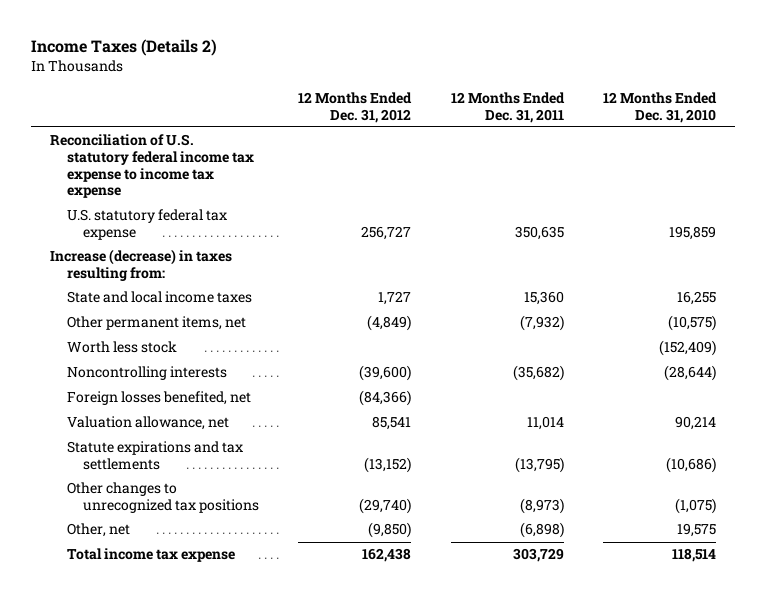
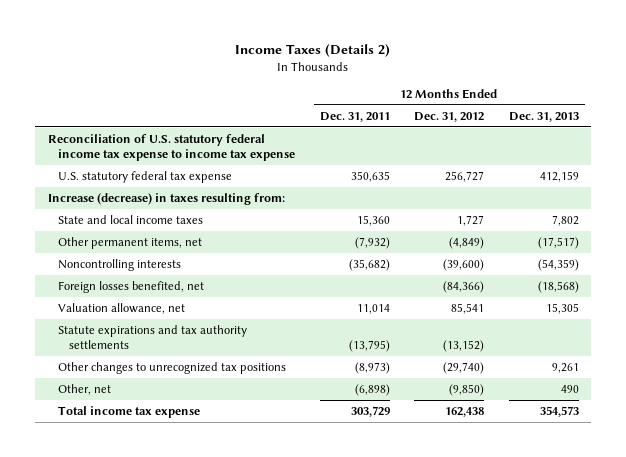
- | 12 Months Ended Dec. 31, 2012 | 12 Months Ended Dec. 31, 2011 | 12 Months Ended Dec. 31, 2010
+ | 12 Months Ended Dec. 31, 2011 | 12 Months Ended Dec. 31, 2012 | 12 Months Ended Dec. 31, 2013
- Worth less stock | | | (152,409)
- Statute expirations and tax settlements | (13,152) | (13,795) | (10,686)
+ Statute expirations and tax authority settlements | (13,795) | (13,152) |

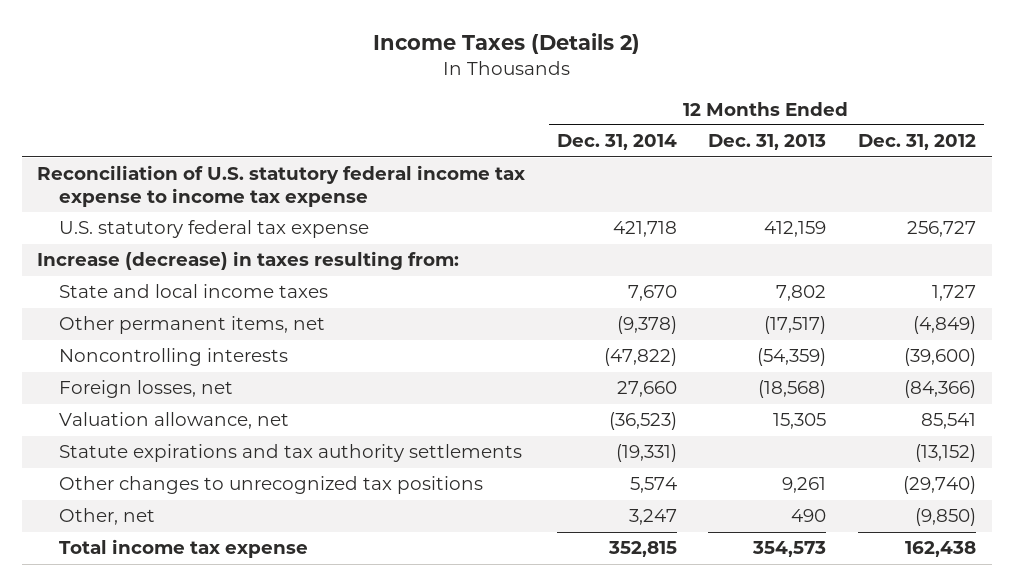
- | 12 Months Ended Dec. 31, 2011 | 12 Months Ended Dec. 31, 2012 | 12 Months Ended Dec. 31, 2013
+ | 12 Months Ended Dec. 31, 2014 | 12 Months Ended Dec. 31, 2013 | 12 Months Ended Dec. 31, 2012
- Foreign losses benefited, net | | (84,366) | (18,568)
+ Foreign losses, net | 27,660 | (18,568) | (84,366)

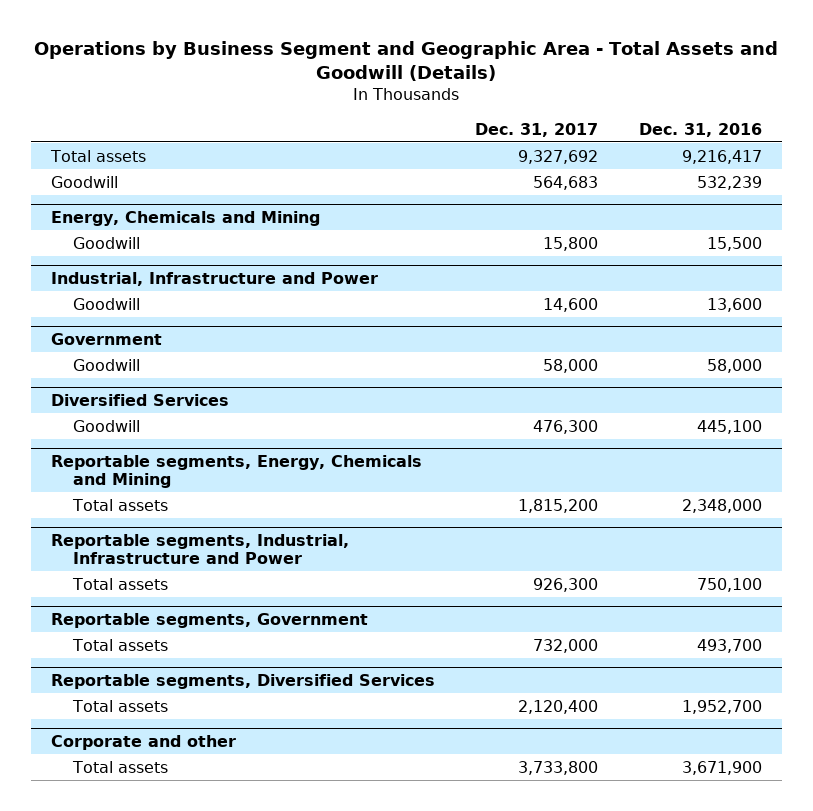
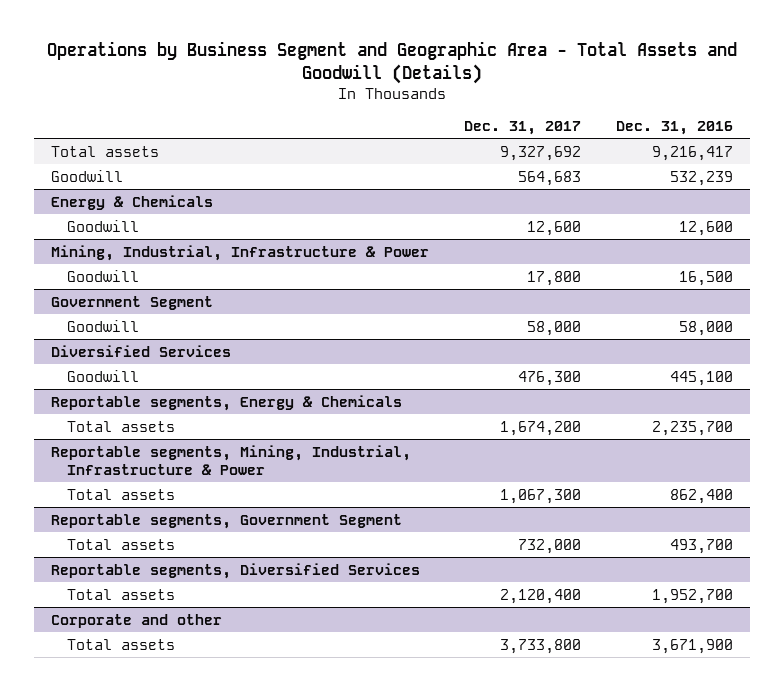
- Energy, Chemicals and Mining
- Goodwill | 15,800 | 15,500
- Industrial, Infrastructure and Power
- Goodwill | 14,600 | 13,600
- Government
+ Energy & Chemicals
+ Goodwill | 12,600 | 12,600
+ Mining, Industrial, Infrastructure & Power
+ Goodwill | 17,800 | 16,500
+ Government Segment
- Reportable segments, Energy, Chemicals and Mining
- Total assets | 1,815,200 | 2,348,000
- Reportable segments, Industrial, Infrastructure and Power
- Total assets | 926,300 | 750,100
- Reportable segments, Government
+ Reportable segments, Energy & Chemicals
+ Total assets | 1,674,200 | 2,235,700
+ Reportable segments, Mining, Industrial, Infrastructure & Power
+ Total assets | 1,067,300 | 862,400
+ Reportable segments, Government Segment

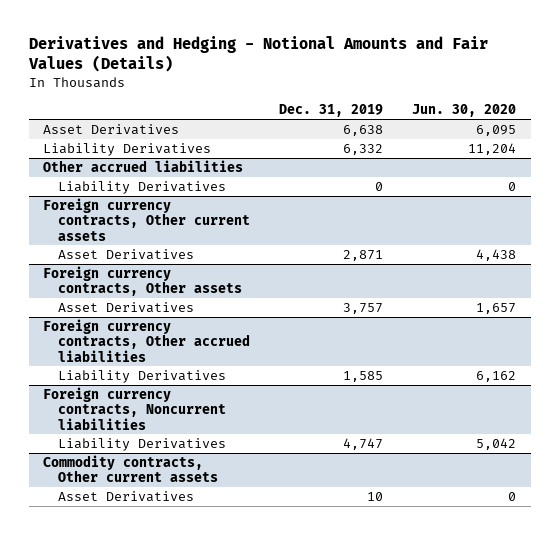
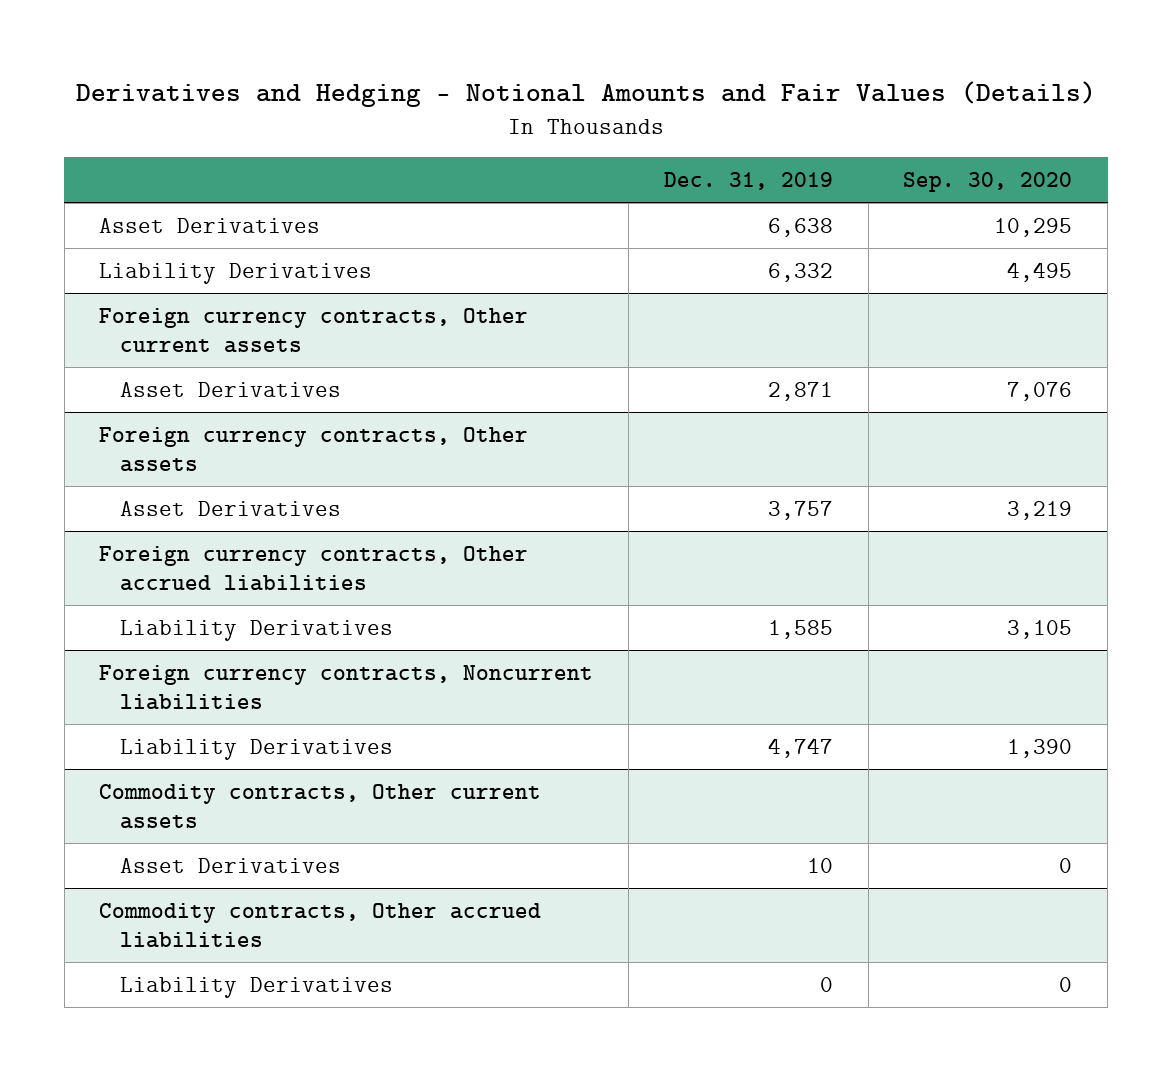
- | Dec. 31, 2019 | Jun. 30, 2020
+ | Dec. 31, 2019 | Sep. 30, 2020
- Other accrued liabilities
- Liability Derivatives | 0 | 0
+ Commodity contracts, Other accrued liabilities
+ Liability Derivatives | 0 | 0

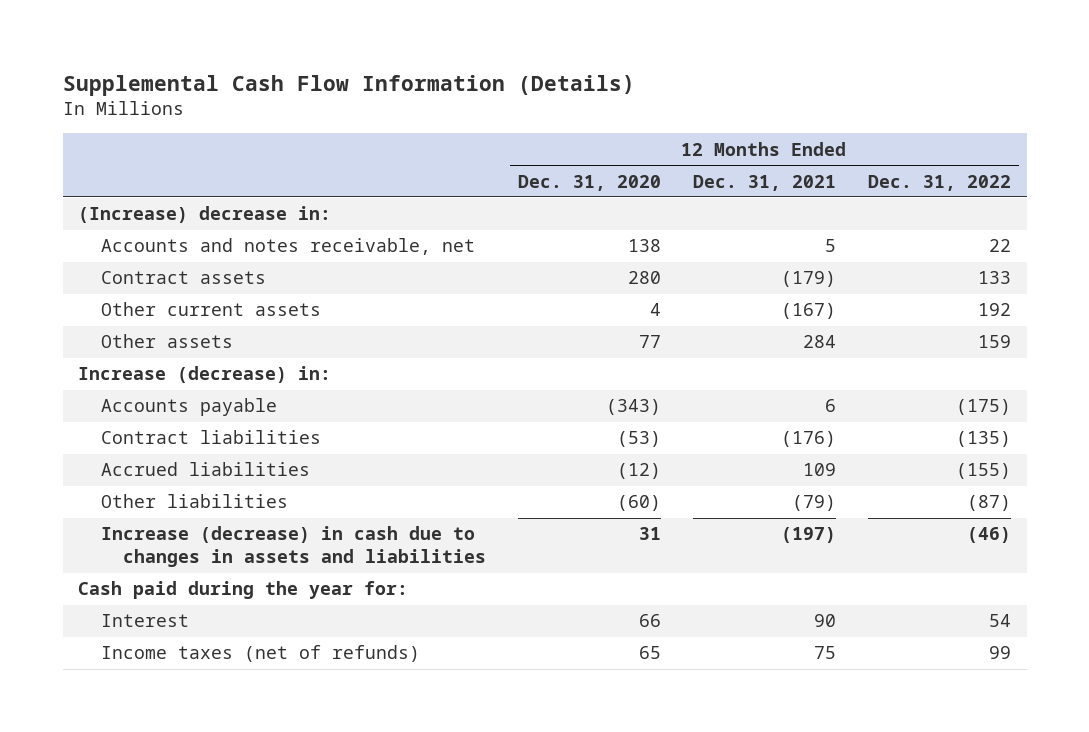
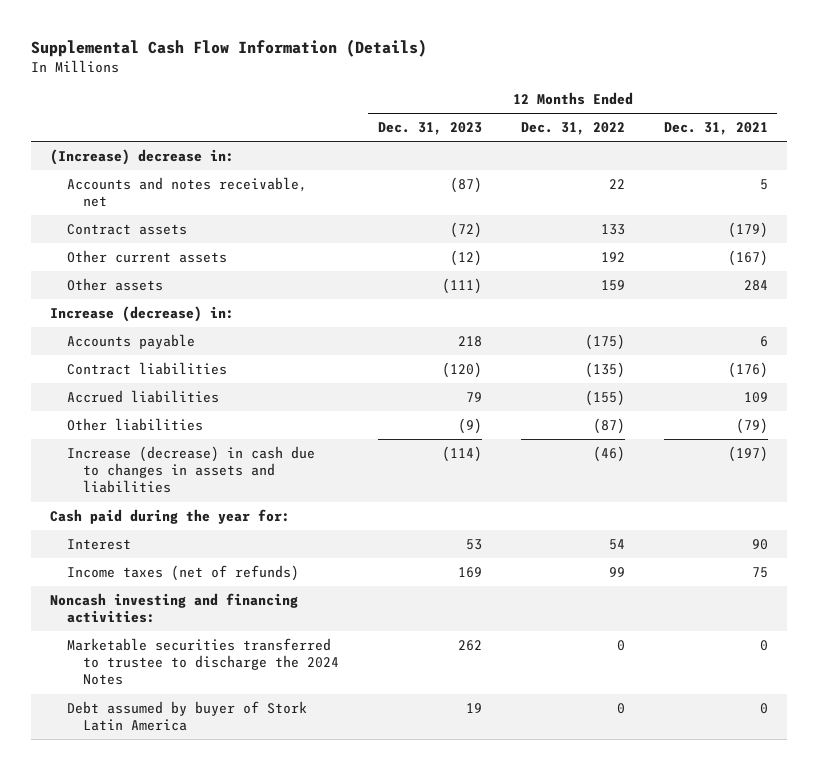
- | 12 Months Ended Dec. 31, 2020 | 12 Months Ended Dec. 31, 2021 | 12 Months Ended Dec. 31, 2022
+ | 12 Months Ended Dec. 31, 2023 | 12 Months Ended Dec. 31, 2022 | 12 Months Ended Dec. 31, 2021
+ Noncash investing and financing activities:
+ Marketable securities transferred to trustee to discharge the 2024 Notes | 262 | 0 | 0
+ Debt assumed by buyer of Stork Latin America | 19 | 0 | 0

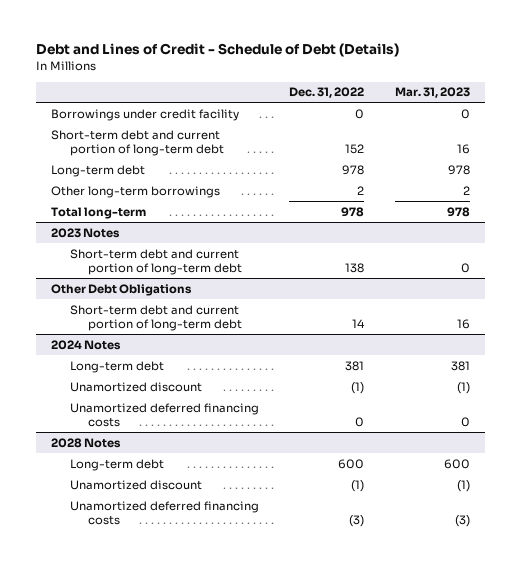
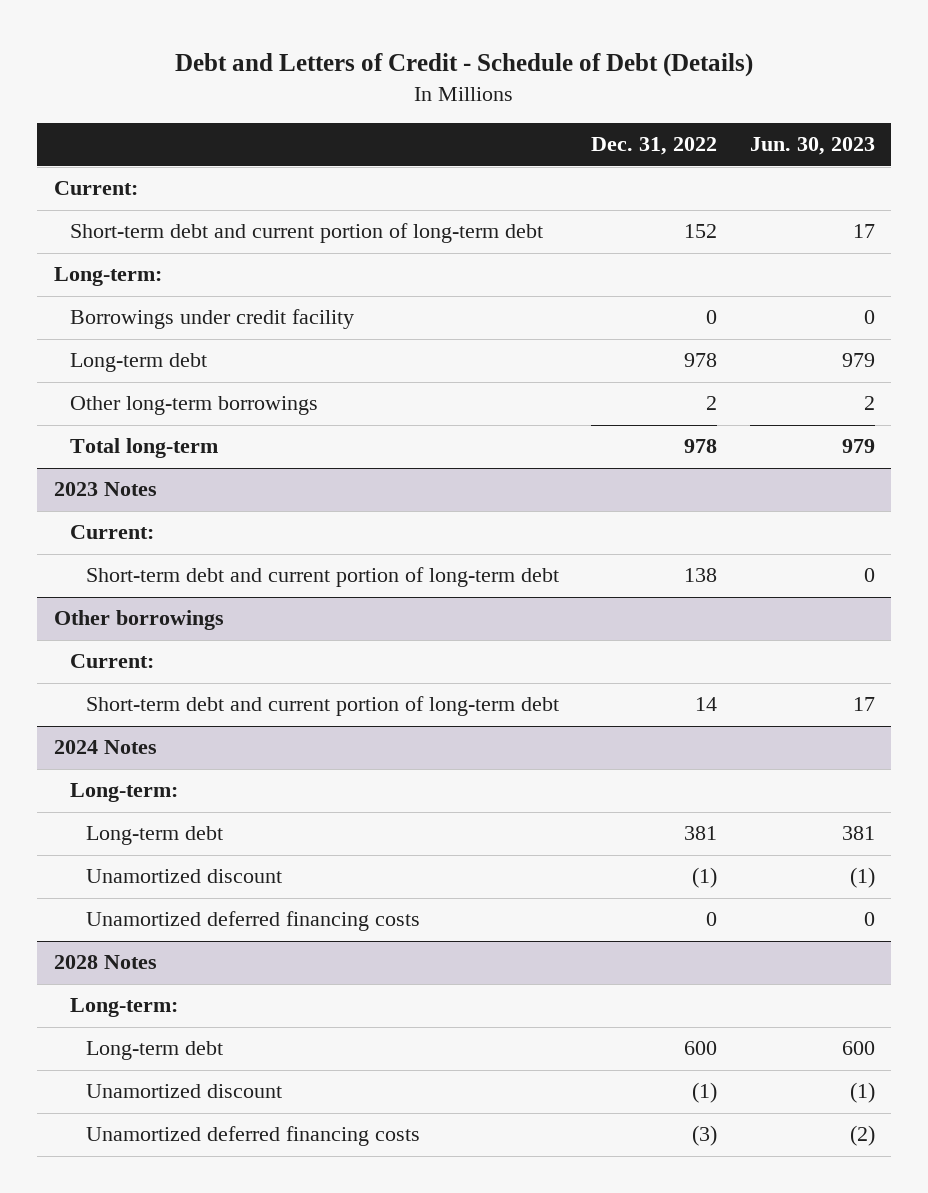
- Debt and Lines of Credit - Schedule of Debt (Details)
+ Debt and Letters of Credit - Schedule of Debt (Details)
- | Dec. 31, 2022 | Mar. 31, 2023
+ | Dec. 31, 2022 | Jun. 30, 2023
+ Current:
+ Long-term:
moved down: Borrowings under credit facility | 0 | 0
@ 2023 Notes
+ Current:
- Other Debt Obligations
+ Other borrowings
+ Current:
@ 2024 Notes
+ Long-term:
@ 2028 Notes
+ Long-term:

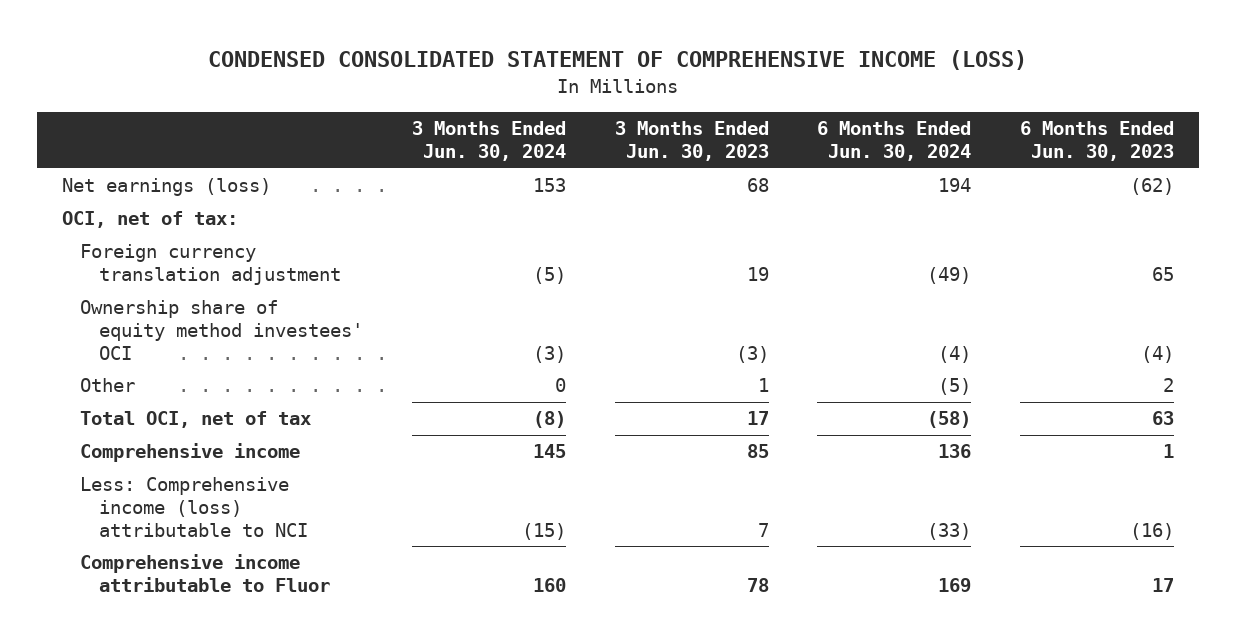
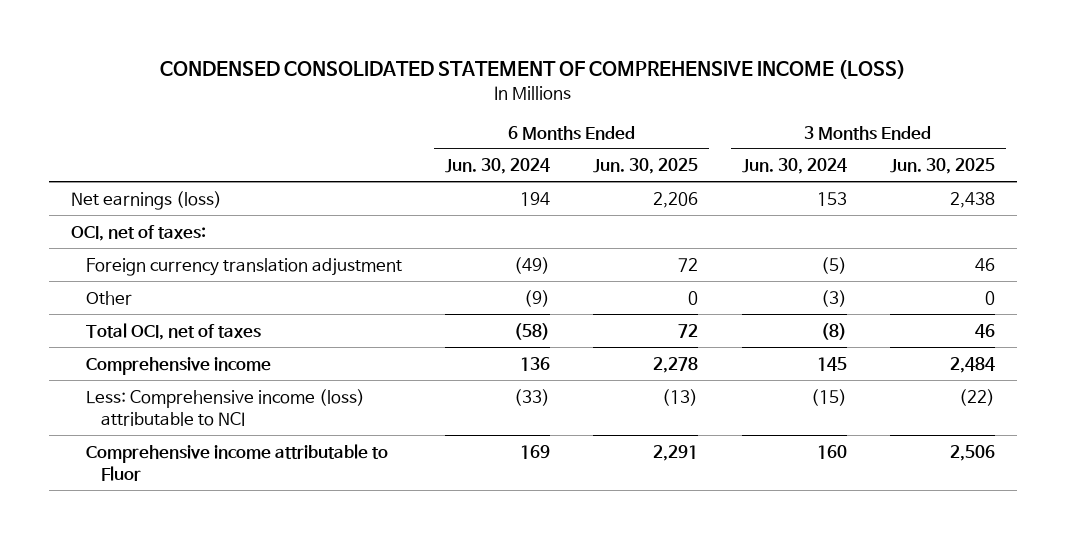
- | 3 Months Ended Jun. 30, 2024 | 3 Months Ended Jun. 30, 2023 | 6 Months Ended Jun. 30, 2024 | 6 Months Ended Jun. 30, 2023
+ | 6 Months Ended Jun. 30, 2024 | 6 Months Ended Jun. 30, 2025 | 3 Months Ended Jun. 30, 2024 | 3 Months Ended Jun. 30, 2025
- OCI, net of tax:
+ OCI, net of taxes:
- Ownership share of equity method investees' OCI | (3) | (3) | (4) | (4)
- Other | 0 | 1 | (5) | 2
- Total OCI, net of tax | (8) | 17 | (58) | 63
+ Other | (9) | 0 | (3) | 0
+ Total OCI, net of taxes | (58) | 72 | (8) | 46

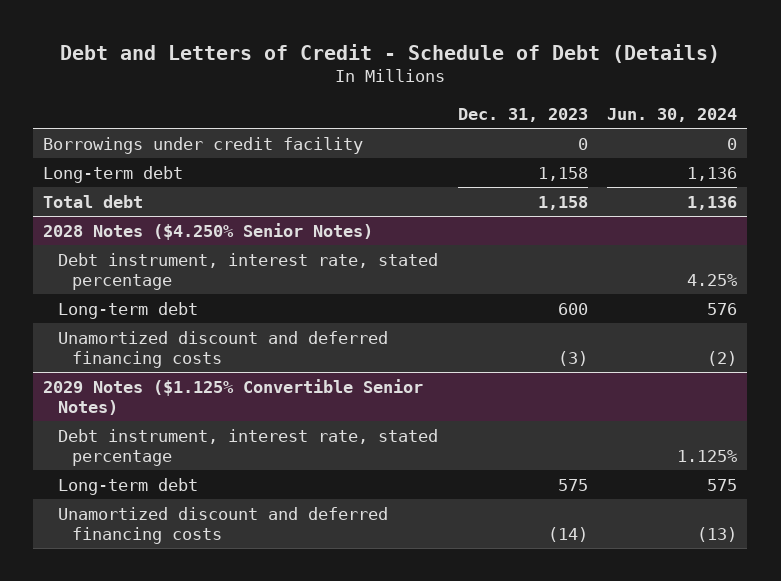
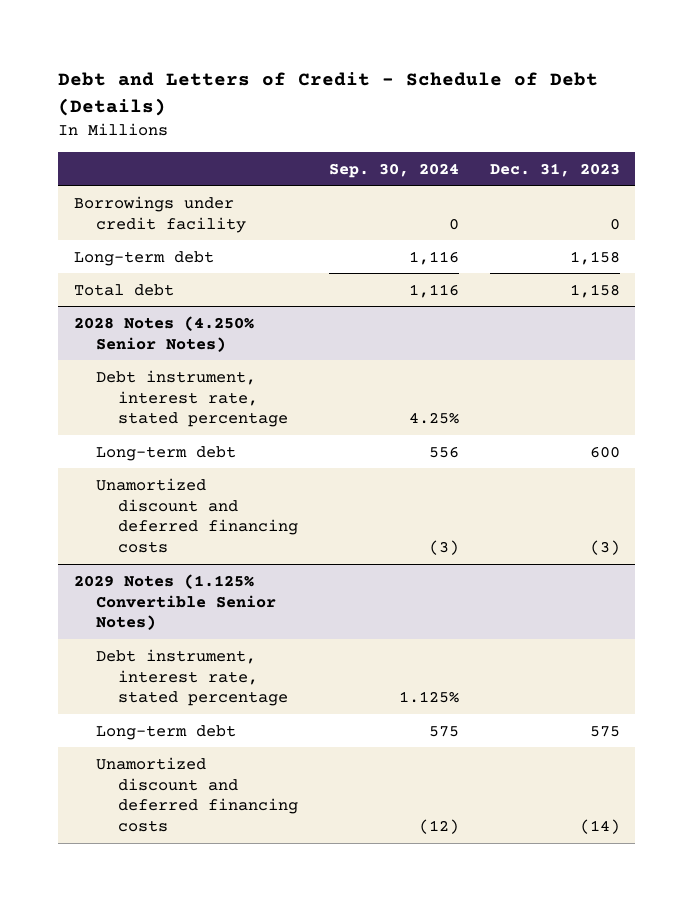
- | Dec. 31, 2023 | Jun. 30, 2024
+ | Sep. 30, 2024 | Dec. 31, 2023
- 2028 Notes ($4.250% Senior Notes)
+ 2028 Notes (4.250% Senior Notes)
- 2029 Notes ($1.125% Convertible Senior Notes)
+ 2029 Notes (1.125% Convertible Senior Notes)

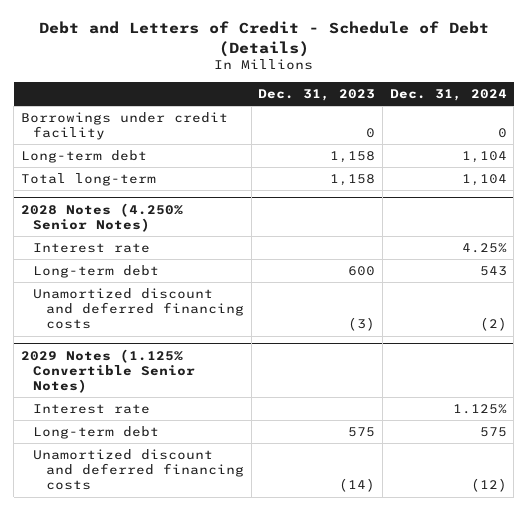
- | Sep. 30, 2024 | Dec. 31, 2023
+ | Dec. 31, 2023 | Dec. 31, 2024
- Total debt | 1,116 | 1,158
+ Total long-term | 1,158 | 1,104
@ 2028 Notes (4.250% Senior Notes)
- Debt instrument, interest rate, stated percentage | 4.25% |
+ Interest rate | | 4.25%
@ 2029 Notes (1.125% Convertible Senior Notes)
- Debt instrument, interest rate, stated percentage | 1.125% |
+ Interest rate | | 1.125%

